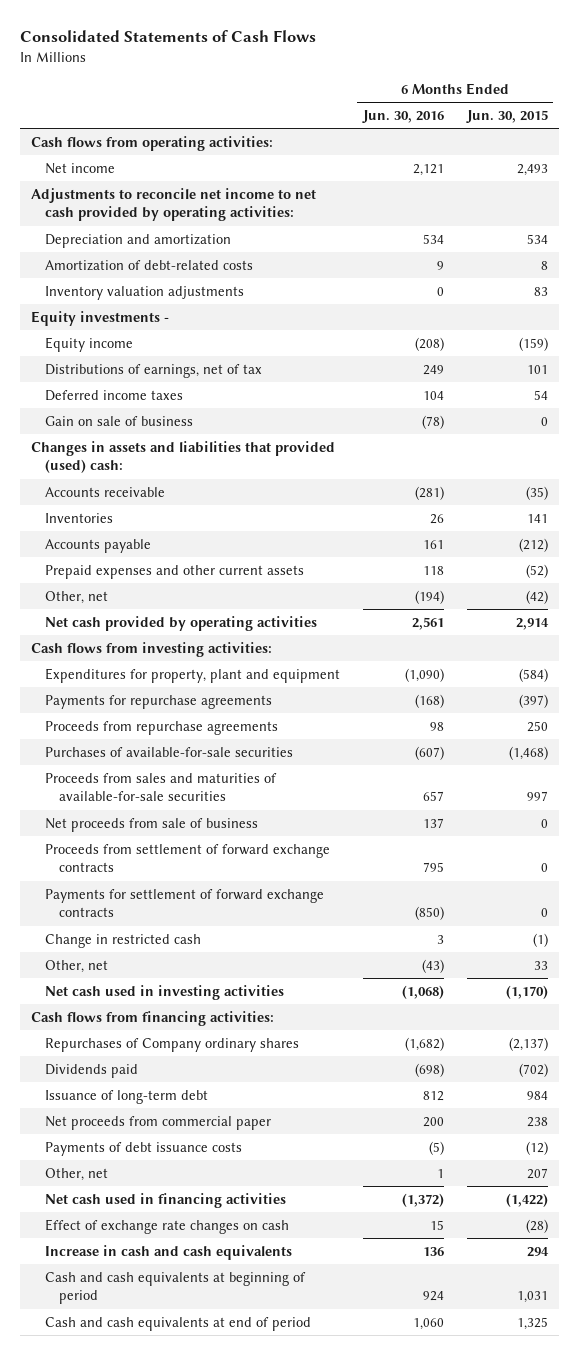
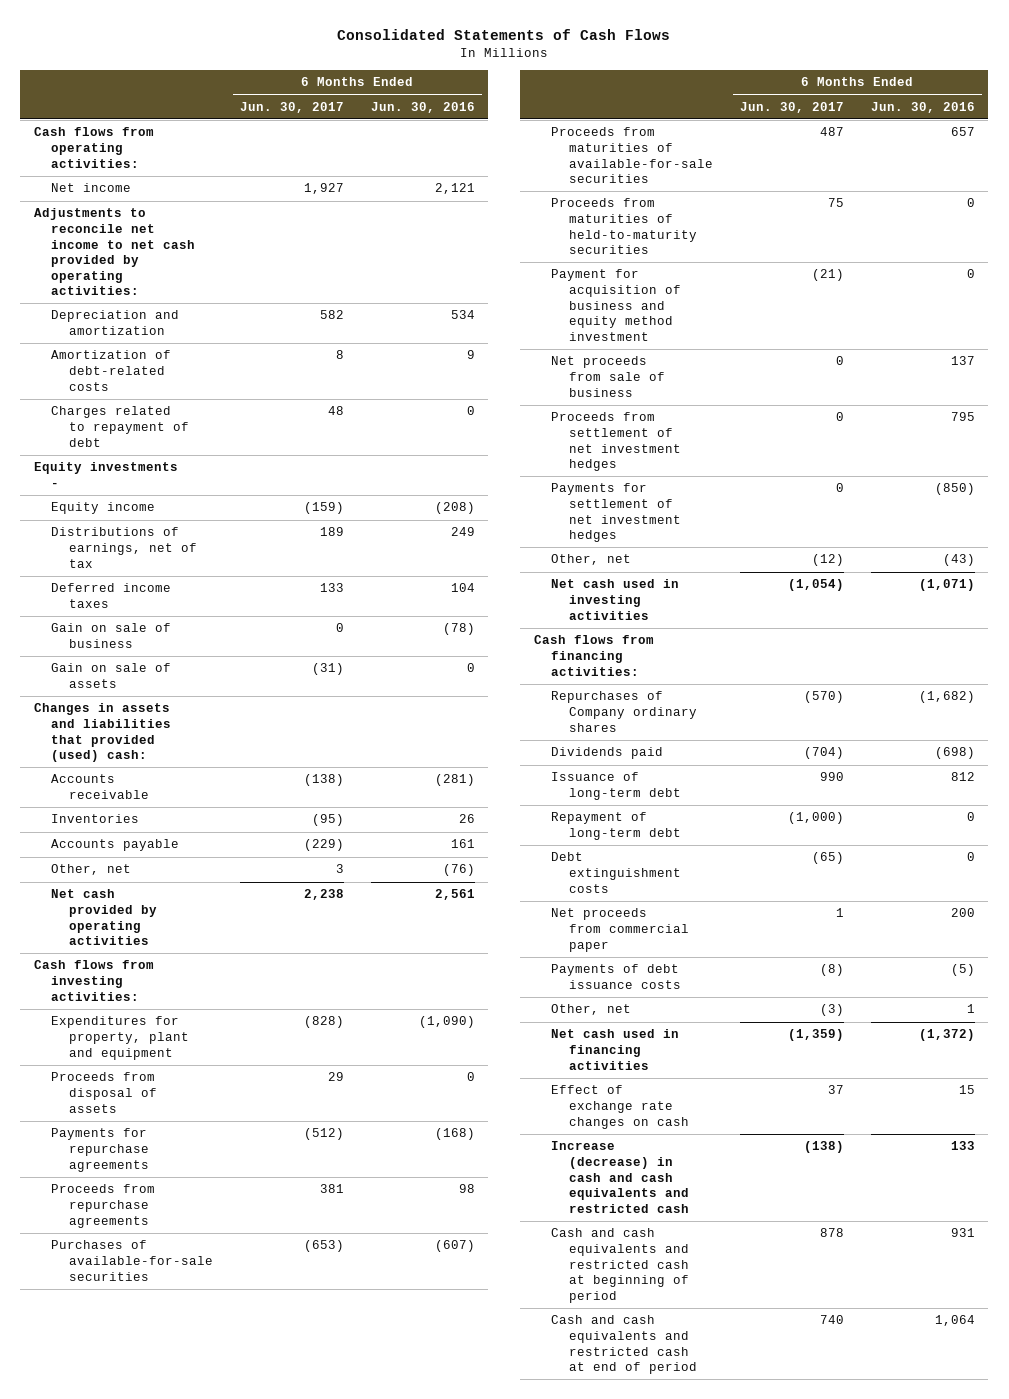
- | 6 Months Ended Jun. 30, 2016 | 6 Months Ended Jun. 30, 2015
+ | 6 Months Ended Jun. 30, 2017 | 6 Months Ended Jun. 30, 2016
- Inventory valuation adjustments | 0 | 83
+ Charges related to repayment of debt | 48 | 0
+ Gain on sale of assets | (31) | 0
- Prepaid expenses and other current assets | 118 | (52)
- Other, net | (194) | (42)
+ Other, net | 3 | (76)
+ Proceeds from disposal of assets | 29 | 0
- Proceeds from sales and maturities of available-for-sale securities | 657 | 997
+ Proceeds from maturities of available-for-sale securities | 487 | 657
+ Proceeds from maturities of held-to-maturity securities | 75 | 0
+ Payment for acquisition of business and equity method investment | (21) | 0
- Proceeds from settlement of forward exchange contracts | 795 | 0
- Payments for settlement of forward exchange contracts | (850) | 0
- Change in restricted cash | 3 | (1)
+ Proceeds from settlement of net investment hedges | 0 | 795
+ Payments for settlement of net investment hedges | 0 | (850)
- Net cash used in investing activities | (1,068) | (1,170)
+ Net cash used in investing activities | (1,054) | (1,071)
+ Repayment of long-term debt | (1,000) | 0
+ Debt extinguishment costs | (65) | 0
- Increase in cash and cash equivalents | 136 | 294
- Cash and cash equivalents at beginning of period | 924 | 1,031
- Cash and cash equivalents at end of period | 1,060 | 1,325
+ Increase (decrease) in cash and cash equivalents and restricted cash | (138) | 133
+ Cash and cash equivalents and restricted cash at beginning of period | 878 | 931
+ Cash and cash equivalents and restricted cash at end of period | 740 | 1,064

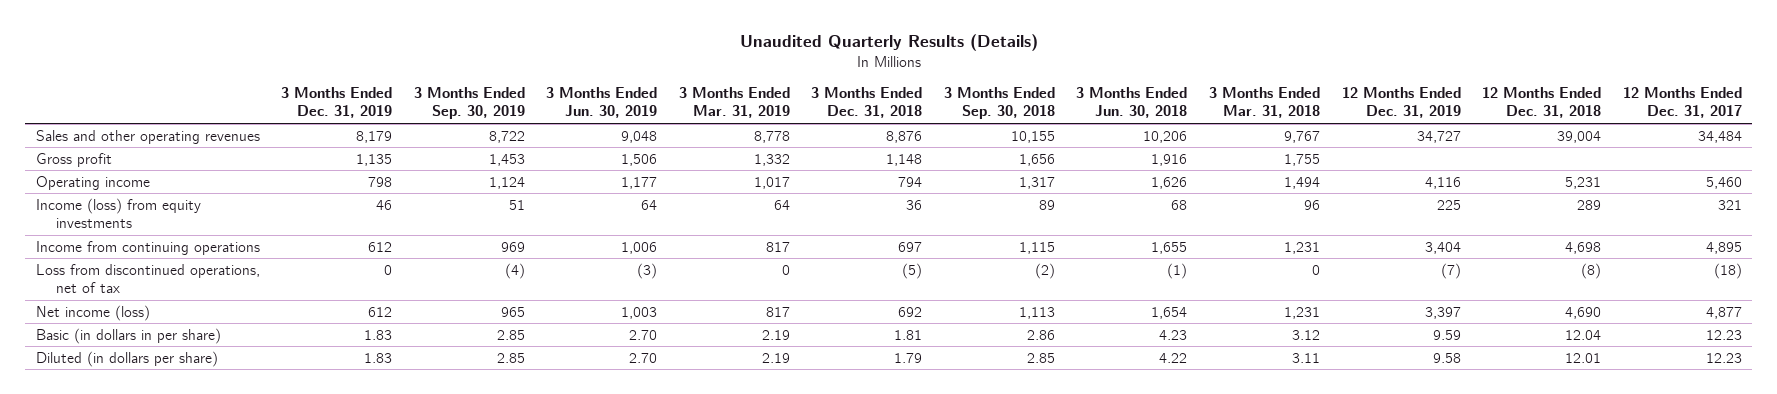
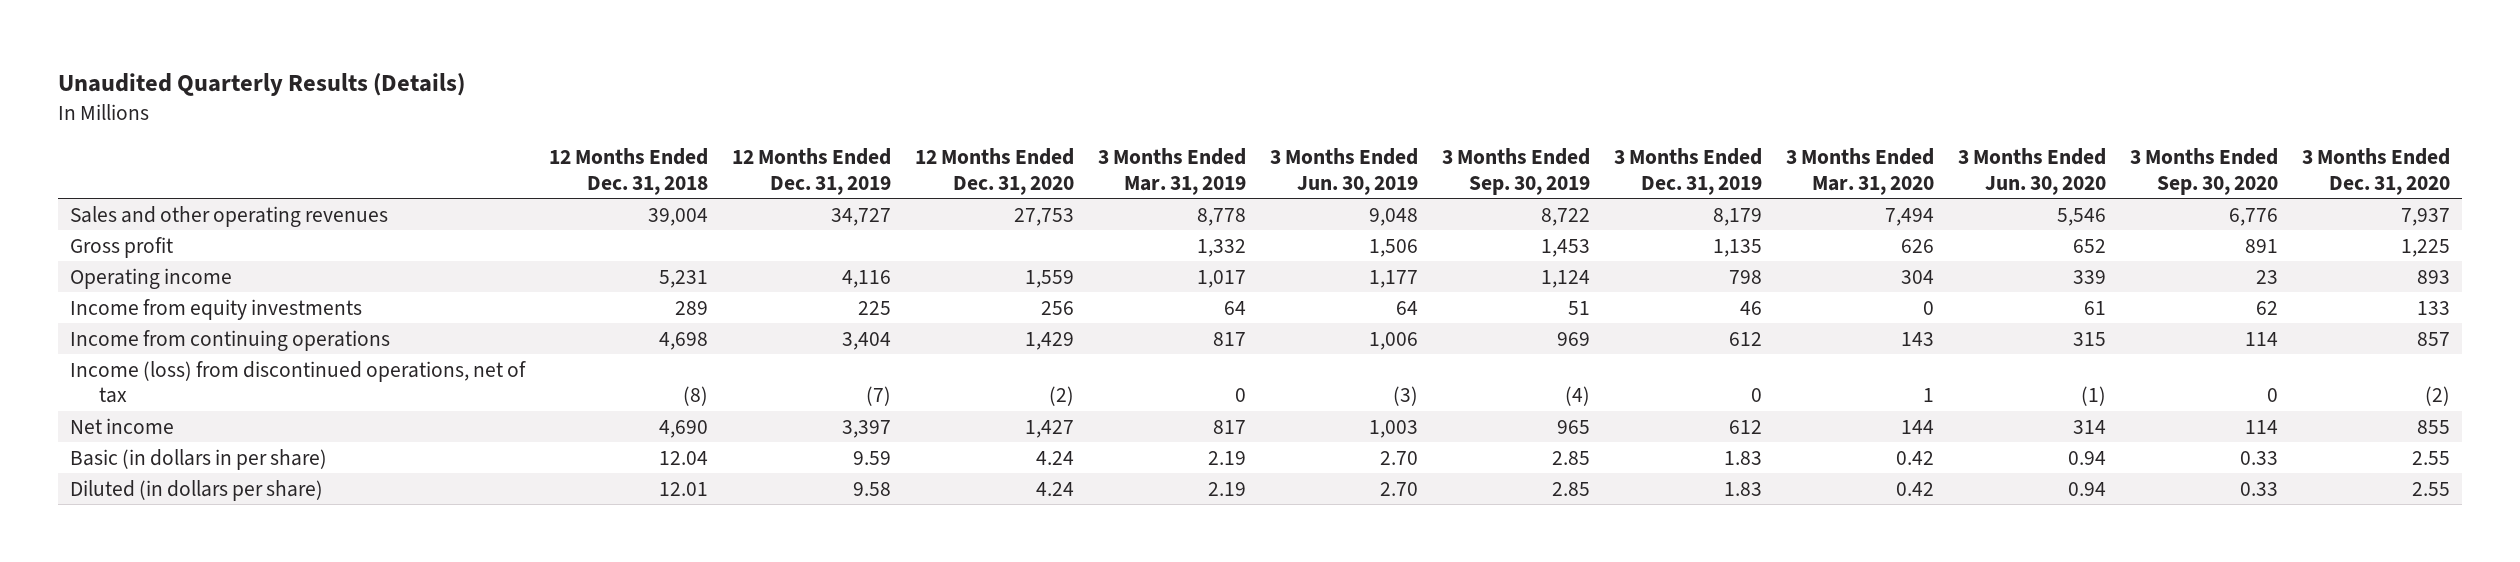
- | 3 Months Ended Dec. 31, 2019 | 3 Months Ended Sep. 30, 2019 | 3 Months Ended Jun. 30, 2019 | 3 Months Ended Mar. 31, 2019 | 3 Months Ended Dec. 31, 2018 | 3 Months Ended Sep. 30, 2018 | 3 Months Ended Jun. 30, 2018 | 3 Months Ended Mar. 31, 2018 | 12 Months Ended Dec. 31, 2019 | 12 Months Ended Dec. 31, 2018 | 12 Months Ended Dec. 31, 2017
+ | 12 Months Ended Dec. 31, 2018 | 12 Months Ended Dec. 31, 2019 | 12 Months Ended Dec. 31, 2020 | 3 Months Ended Mar. 31, 2019 | 3 Months Ended Jun. 30, 2019 | 3 Months Ended Sep. 30, 2019 | 3 Months Ended Dec. 31, 2019 | 3 Months Ended Mar. 31, 2020 | 3 Months Ended Jun. 30, 2020 | 3 Months Ended Sep. 30, 2020 | 3 Months Ended Dec. 31, 2020
- Income (loss) from equity investments | 46 | 51 | 64 | 64 | 36 | 89 | 68 | 96 | 225 | 289 | 321
+ Income from equity investments | 289 | 225 | 256 | 64 | 64 | 51 | 46 | 0 | 61 | 62 | 133
- Loss from discontinued operations, net of tax | 0 | (4) | (3) | 0 | (5) | (2) | (1) | 0 | (7) | (8) | (18)
- Net income (loss) | 612 | 965 | 1,003 | 817 | 692 | 1,113 | 1,654 | 1,231 | 3,397 | 4,690 | 4,877
+ Income (loss) from discontinued operations, net of tax | (8) | (7) | (2) | 0 | (3) | (4) | 0 | 1 | (1) | 0 | (2)
+ Net income | 4,690 | 3,397 | 1,427 | 817 | 1,003 | 965 | 612 | 144 | 314 | 114 | 855

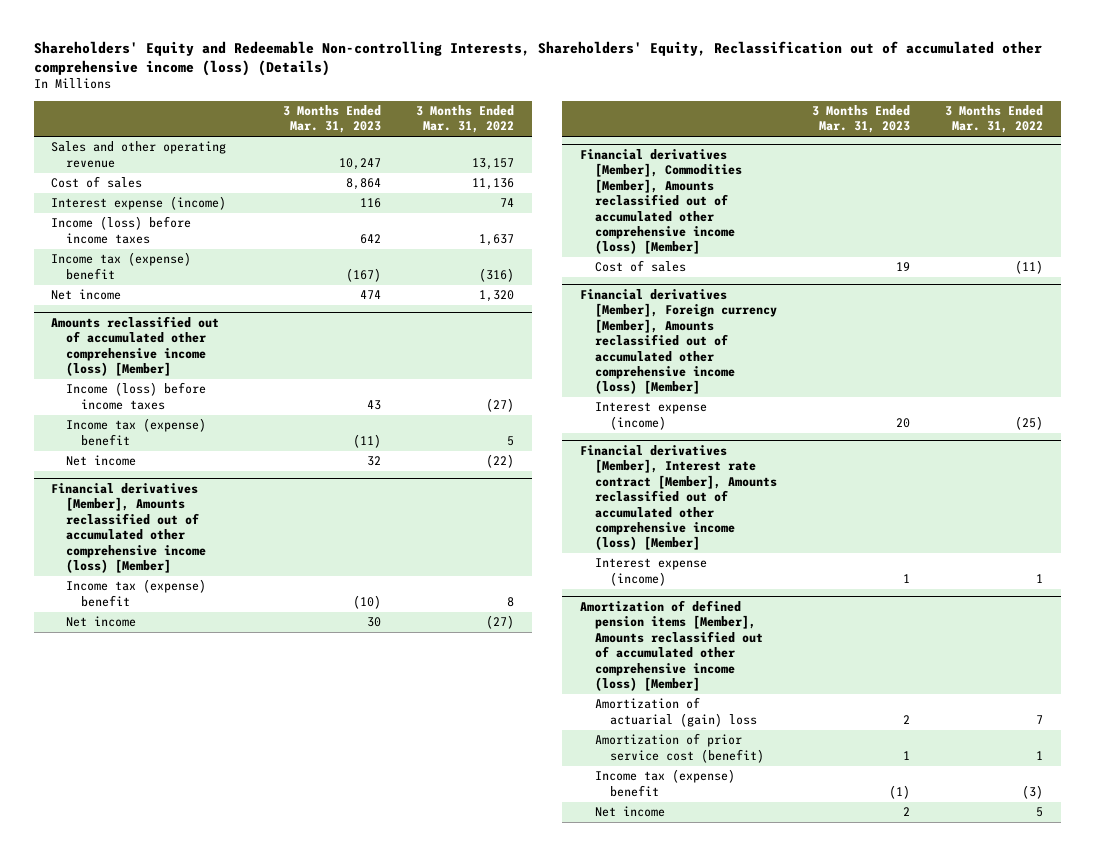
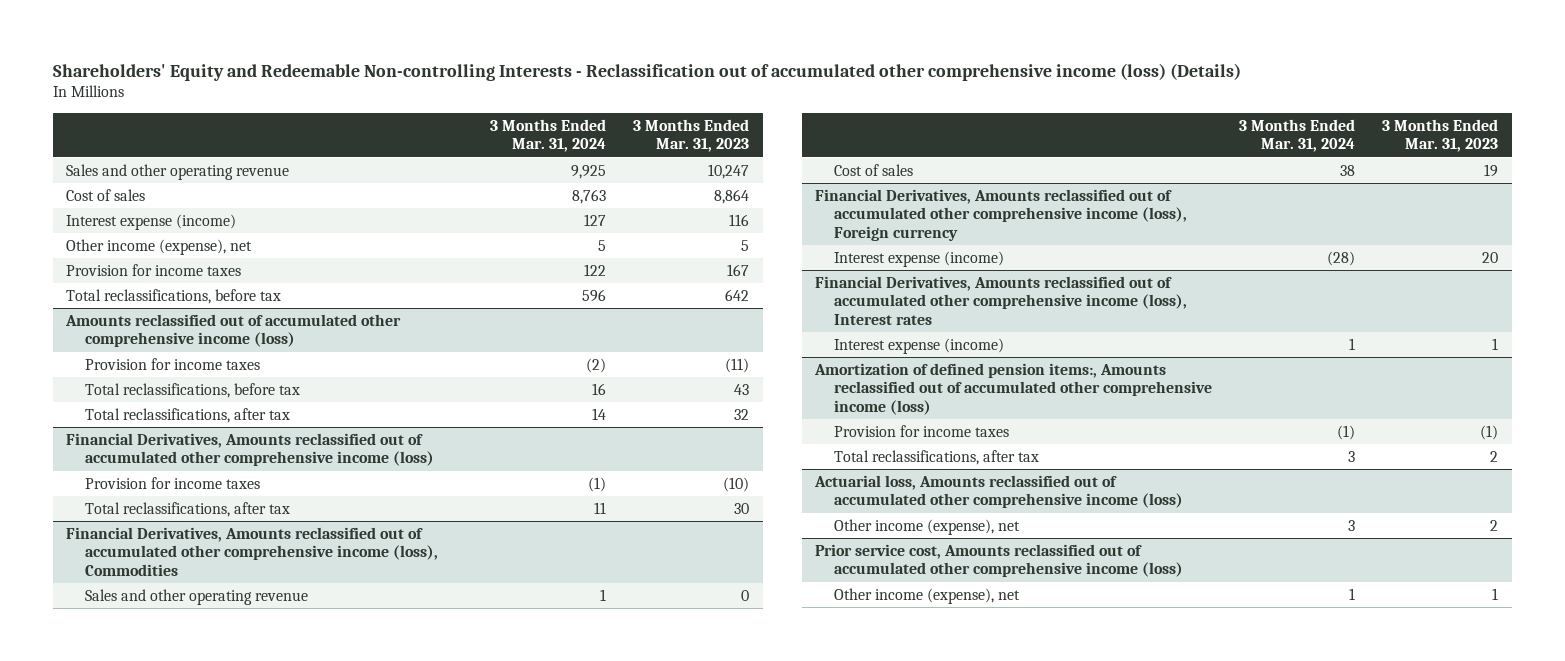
- Shareholders' Equity and Redeemable Non-controlling Interests, Shareholders' Equity, Reclassification out of accumulated other comprehensive income (loss) (Details)
+ Shareholders' Equity and Redeemable Non-controlling Interests - Reclassification out of accumulated other comprehensive income (loss) (Details)
- | 3 Months Ended Mar. 31, 2023 | 3 Months Ended Mar. 31, 2022
+ | 3 Months Ended Mar. 31, 2024 | 3 Months Ended Mar. 31, 2023
- Income (loss) before income taxes | 642 | 1,637
- Income tax (expense) benefit | (167) | (316)
- Net income | 474 | 1,320
- Amounts reclassified out of accumulated other comprehensive income (loss) [Member]
- Income (loss) before income taxes | 43 | (27)
- Income tax (expense) benefit | (11) | 5
- Net income | 32 | (22)
- Financial derivatives [Member], Amounts reclassified out of accumulated other comprehensive income (loss) [Member]
- Income tax (expense) benefit | (10) | 8
- Net income | 30 | (27)
- Financial derivatives [Member], Commodities [Member], Amounts reclassified out of accumulated other comprehensive income (loss) [Member]
+ Other income (expense), net | 5 | 5
+ Provision for income taxes | 122 | 167
+ Total reclassifications, before tax | 596 | 642
+ Amounts reclassified out of accumulated other comprehensive income (loss)
+ Provision for income taxes | (2) | (11)
+ Total reclassifications, before tax | 16 | 43
+ Total reclassifications, after tax | 14 | 32
+ Financial Derivatives, Amounts reclassified out of accumulated other comprehensive income (loss)
+ Provision for income taxes | (1) | (10)
+ Total reclassifications, after tax | 11 | 30
+ Financial Derivatives, Amounts reclassified out of accumulated other comprehensive income (loss), Commodities
+ Sales and other operating revenue | 1 | 0
- Financial derivatives [Member], Foreign currency [Member], Amounts reclassified out of accumulated other comprehensive income (loss) [Member]
+ Financial Derivatives, Amounts reclassified out of accumulated other comprehensive income (loss), Foreign currency
- Financial derivatives [Member], Interest rate contract [Member], Amounts reclassified out of accumulated other comprehensive income (loss) [Member]
+ Financial Derivatives, Amounts reclassified out of accumulated other comprehensive income (loss), Interest rates
- Amortization of defined pension items [Member], Amounts reclassified out of accumulated other comprehensive income (loss) [Member]
- Amortization of actuarial (gain) loss | 2 | 7
- Amortization of prior service cost (benefit) | 1 | 1
- Income tax (expense) benefit | (1) | (3)
- Net income | 2 | 5
+ Amortization of defined pension items:, Amounts reclassified out of accumulated other comprehensive income (loss)
+ Provision for income taxes | (1) | (1)
+ Total reclassifications, after tax | 3 | 2
+ Actuarial loss, Amounts reclassified out of accumulated other comprehensive income (loss)
+ Other income (expense), net | 3 | 2
+ Prior service cost, Amounts reclassified out of accumulated other comprehensive income (loss)
+ Other income (expense), net | 1 | 1

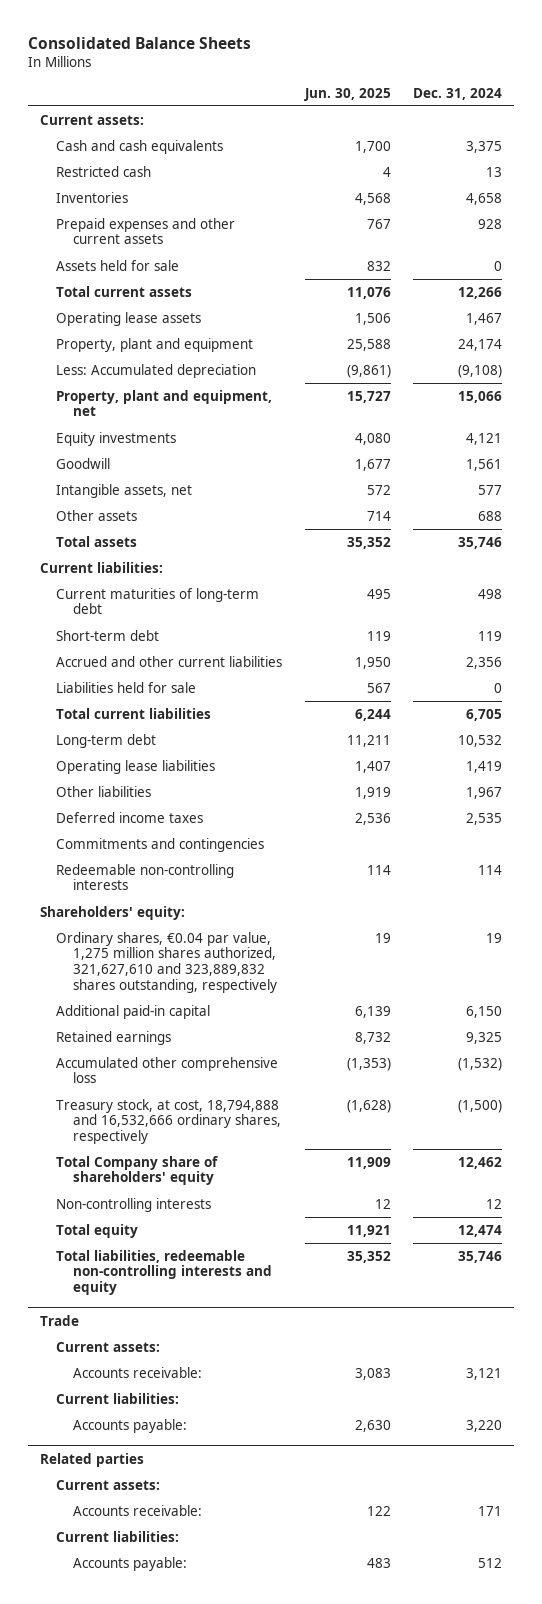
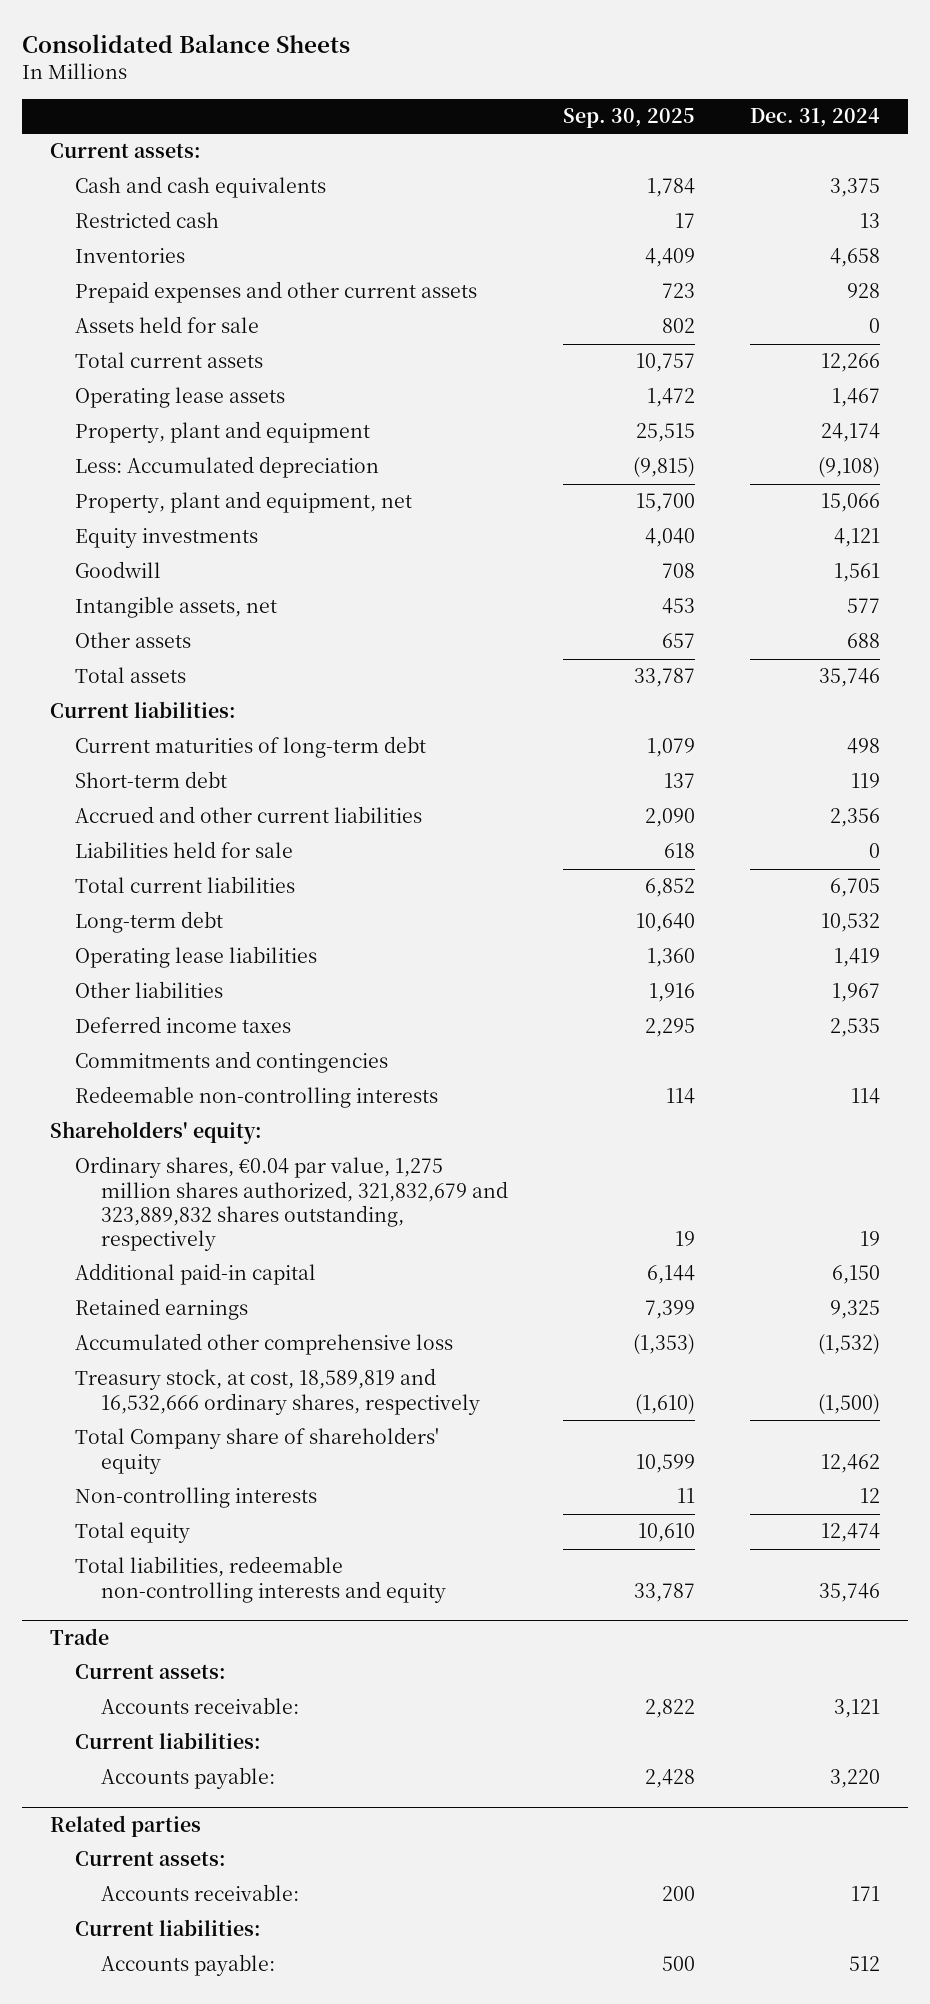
- | Jun. 30, 2025 | Dec. 31, 2024
+ | Sep. 30, 2025 | Dec. 31, 2024
- Ordinary shares, €0.04 par value, 1,275 million shares authorized, 321,627,610 and 323,889,832 shares outstanding, respectively | 19 | 19
+ Ordinary shares, €0.04 par value, 1,275 million shares authorized, 321,832,679 and 323,889,832 shares outstanding, respectively | 19 | 19
- Treasury stock, at cost, 18,794,888 and 16,532,666 ordinary shares, respectively | (1,628) | (1,500)
+ Treasury stock, at cost, 18,589,819 and 16,532,666 ordinary shares, respectively | (1,610) | (1,500)

